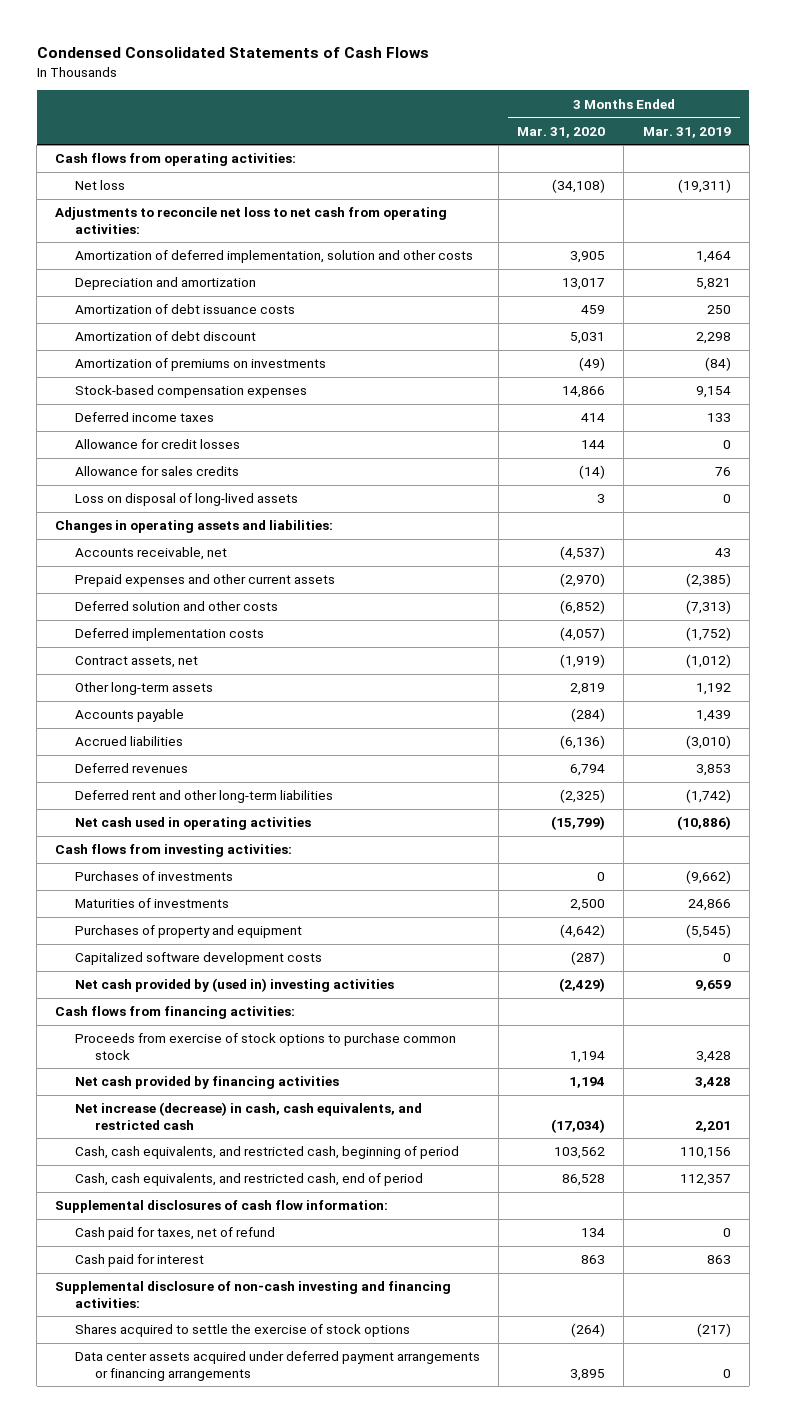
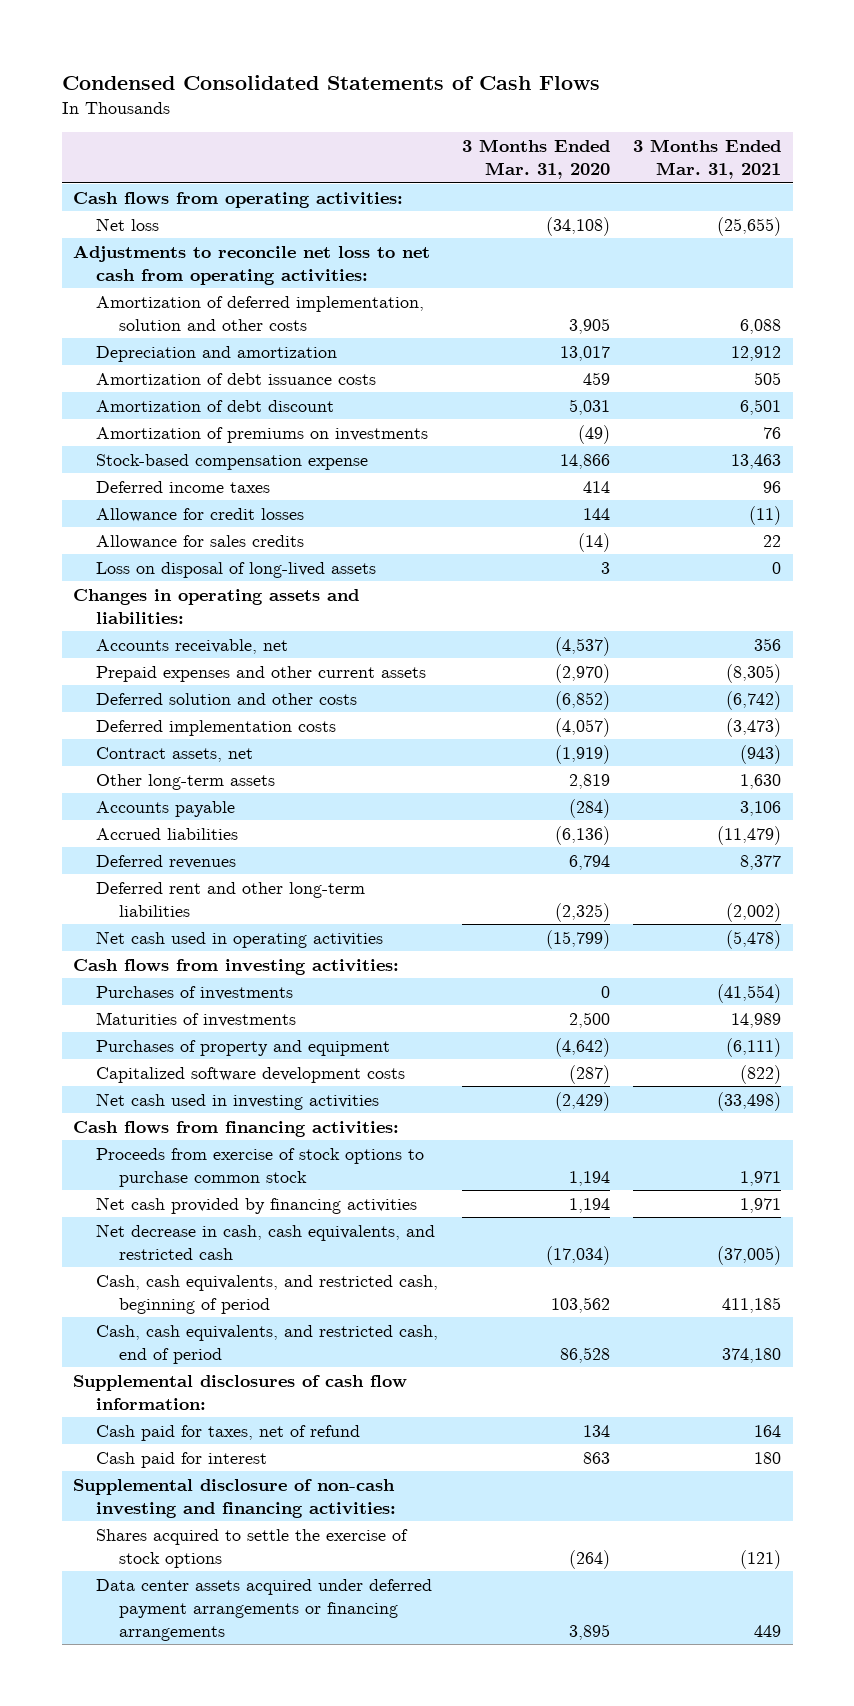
- | 3 Months Ended Mar. 31, 2020 | 3 Months Ended Mar. 31, 2019
+ | 3 Months Ended Mar. 31, 2020 | 3 Months Ended Mar. 31, 2021
- Stock-based compensation expenses | 14,866 | 9,154
+ Stock-based compensation expense | 14,866 | 13,463
- Net cash provided by (used in) investing activities | (2,429) | 9,659
+ Net cash used in investing activities | (2,429) | (33,498)
- Net increase (decrease) in cash, cash equivalents, and restricted cash | (17,034) | 2,201
+ Net decrease in cash, cash equivalents, and restricted cash | (17,034) | (37,005)

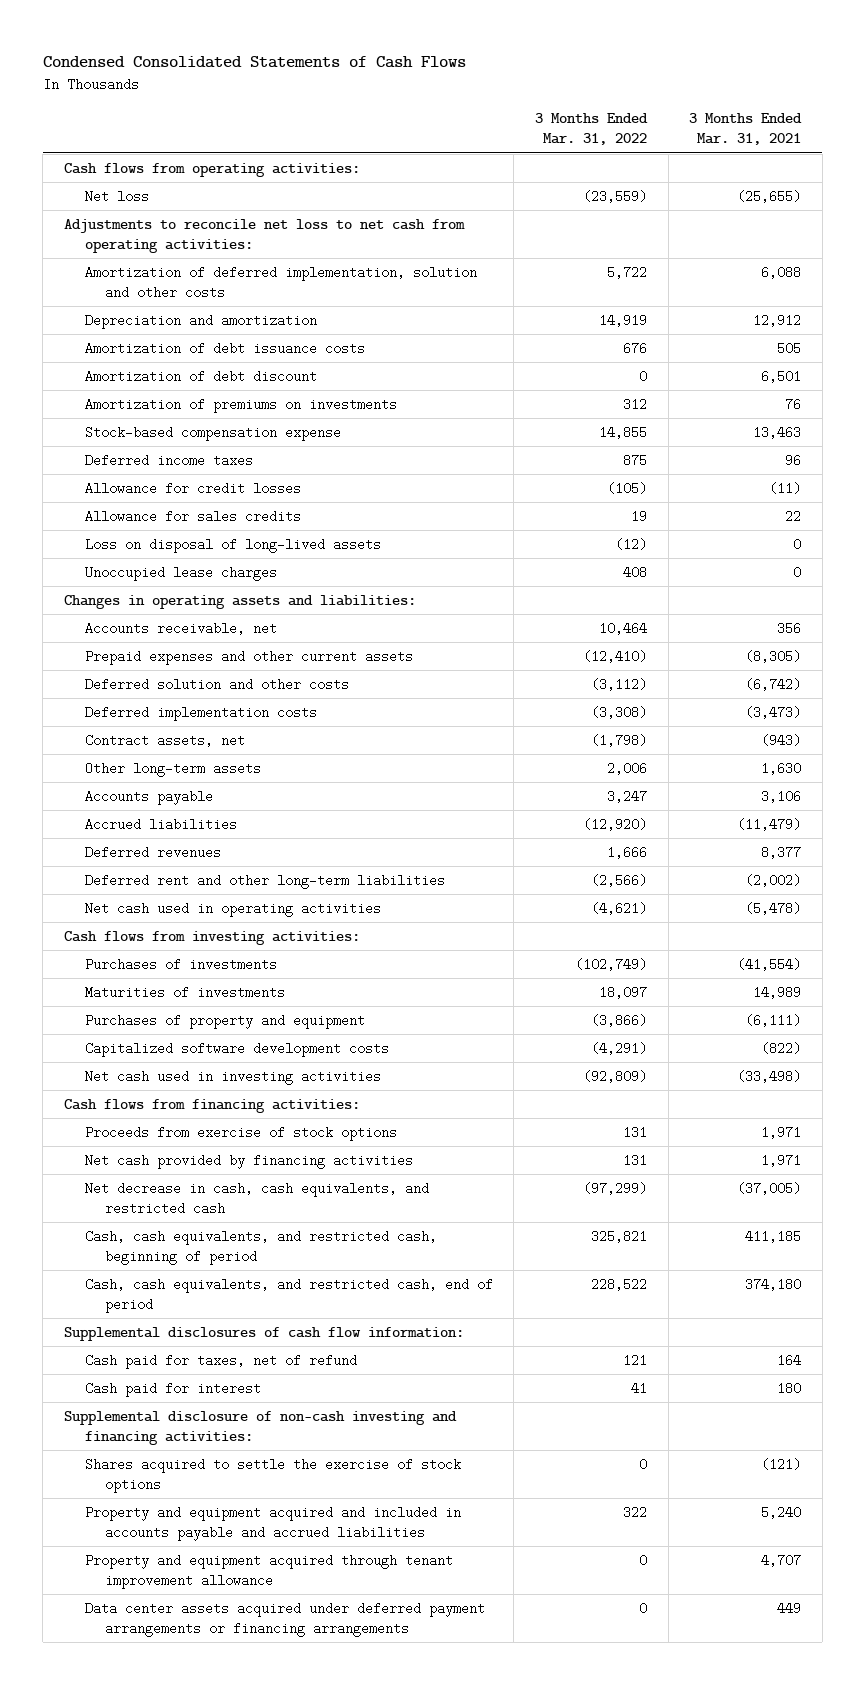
- | 3 Months Ended Mar. 31, 2020 | 3 Months Ended Mar. 31, 2021
+ | 3 Months Ended Mar. 31, 2022 | 3 Months Ended Mar. 31, 2021
+ Unoccupied lease charges | 408 | 0
- Proceeds from exercise of stock options to purchase common stock | 1,194 | 1,971
+ Proceeds from exercise of stock options | 131 | 1,971
+ Property and equipment acquired and included in accounts payable and accrued liabilities | 322 | 5,240
+ Property and equipment acquired through tenant improvement allowance | 0 | 4,707

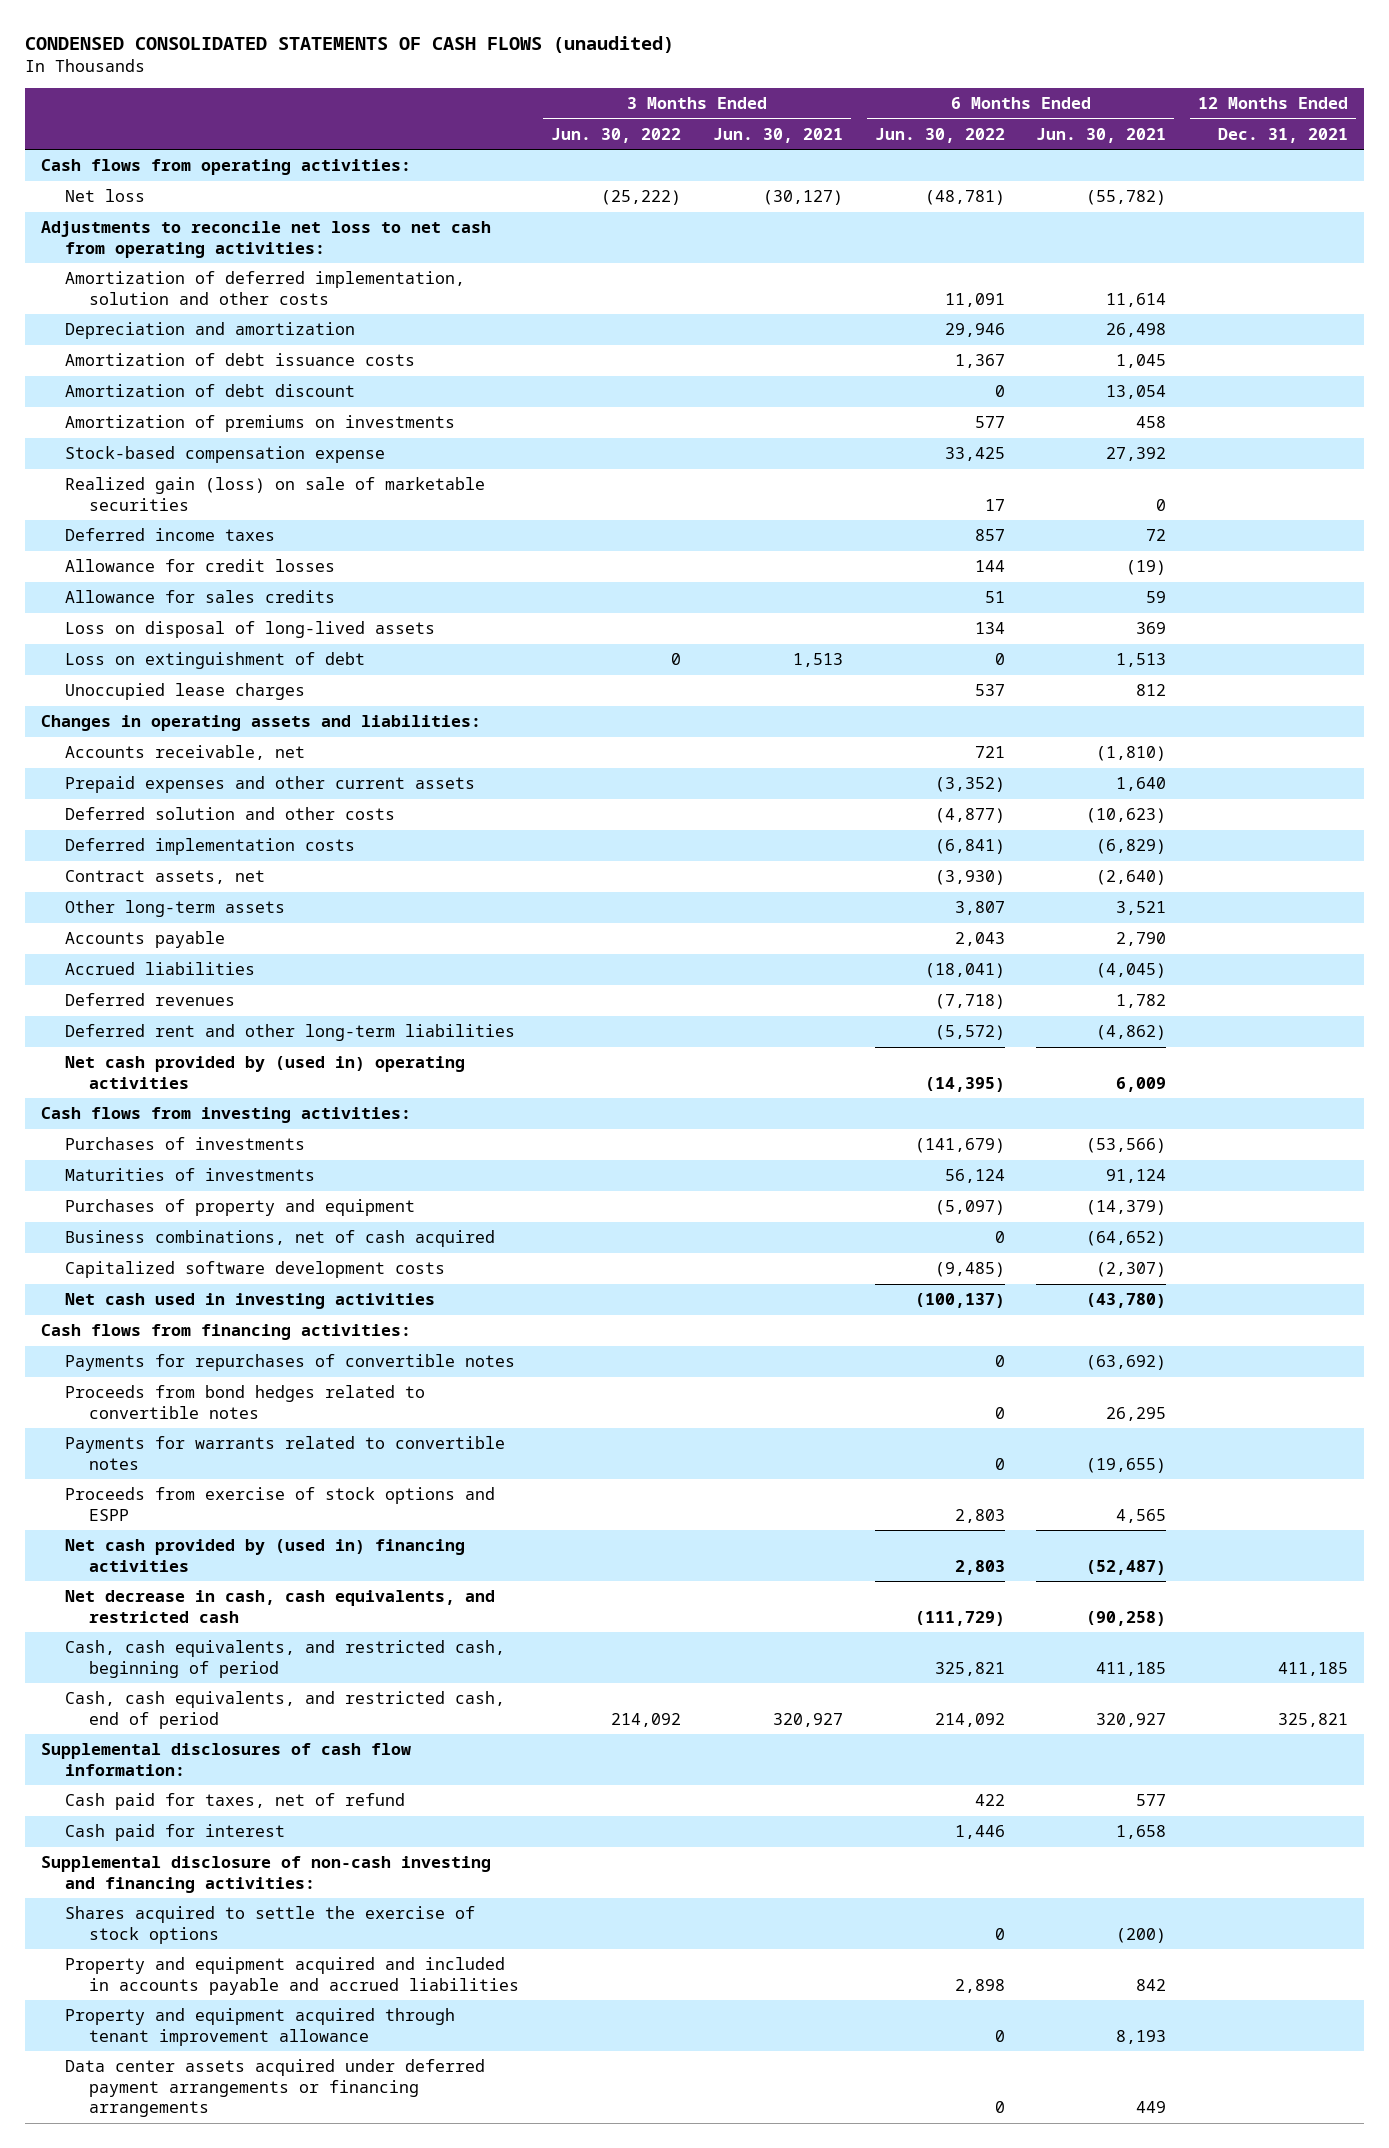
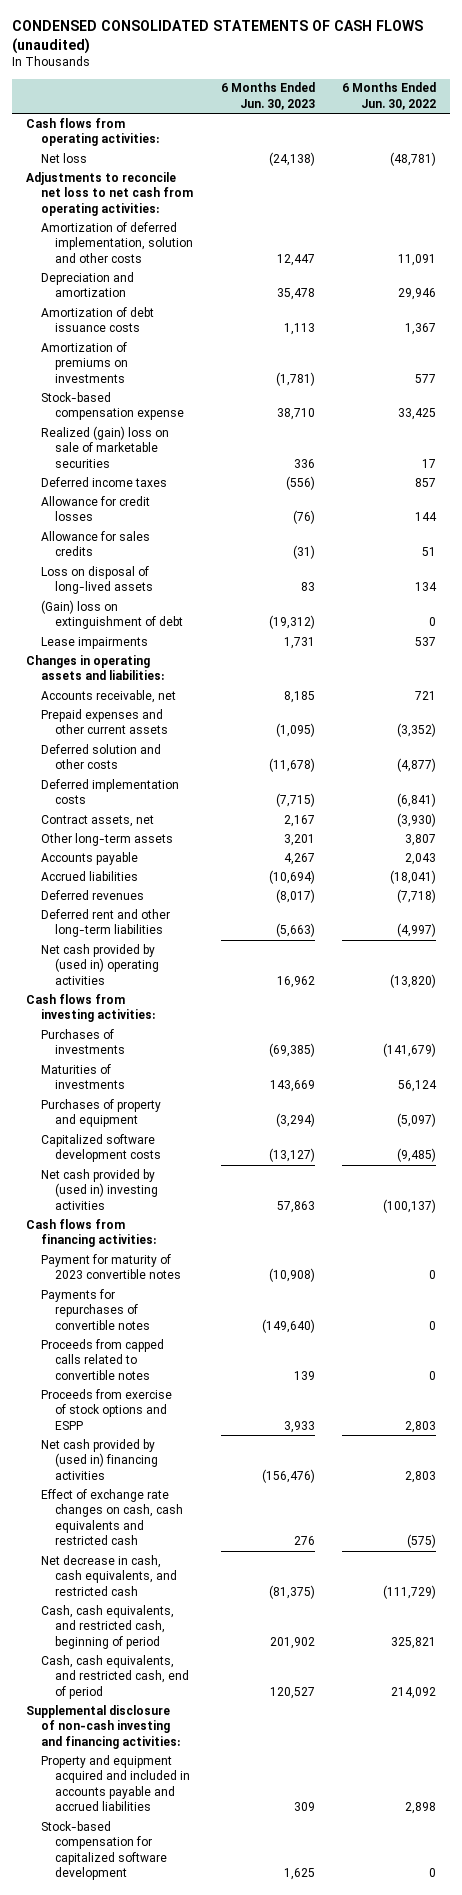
- | 3 Months Ended Jun. 30, 2022 | 3 Months Ended Jun. 30, 2021 | 6 Months Ended Jun. 30, 2022 | 6 Months Ended Jun. 30, 2021 | 12 Months Ended Dec. 31, 2021
+ | 6 Months Ended Jun. 30, 2023 | 6 Months Ended Jun. 30, 2022
- Amortization of debt discount | | | 0 | 13,054 |
- Realized gain (loss) on sale of marketable securities | | | 17 | 0 |
+ Realized (gain) loss on sale of marketable securities | 336 | 17
- Loss on extinguishment of debt | 0 | 1,513 | 0 | 1,513 |
- Unoccupied lease charges | | | 537 | 812 |
+ (Gain) loss on extinguishment of debt | (19,312) | 0
+ Lease impairments | 1,731 | 537
- Deferred rent and other long-term liabilities | | | (5,572) | (4,862) |
- Net cash provided by (used in) operating activities | | | (14,395) | 6,009 |
+ Deferred rent and other long-term liabilities | (5,663) | (4,997)
+ Net cash provided by (used in) operating activities | 16,962 | (13,820)
- Business combinations, net of cash acquired | | | 0 | (64,652) |
- Net cash used in investing activities | | | (100,137) | (43,780) |
+ Net cash provided by (used in) investing activities | 57,863 | (100,137)
+ Payment for maturity of 2023 convertible notes | (10,908) | 0
- Proceeds from bond hedges related to convertible notes | | | 0 | 26,295 |
- Payments for warrants related to convertible notes | | | 0 | (19,655) |
+ Proceeds from capped calls related to convertible notes | 139 | 0
+ Effect of exchange rate changes on cash, cash equivalents and restricted cash | 276 | (575)
- Supplemental disclosures of cash flow information:
- Cash paid for taxes, net of refund | | | 422 | 577 |
- Cash paid for interest | | | 1,446 | 1,658 |
- Shares acquired to settle the exercise of stock options | | | 0 | (200) |
- Property and equipment acquired through tenant improvement allowance | | | 0 | 8,193 |
- Data center assets acquired under deferred payment arrangements or financing arrangements | | | 0 | 449 |
+ Stock-based compensation for capitalized software development | 1,625 | 0

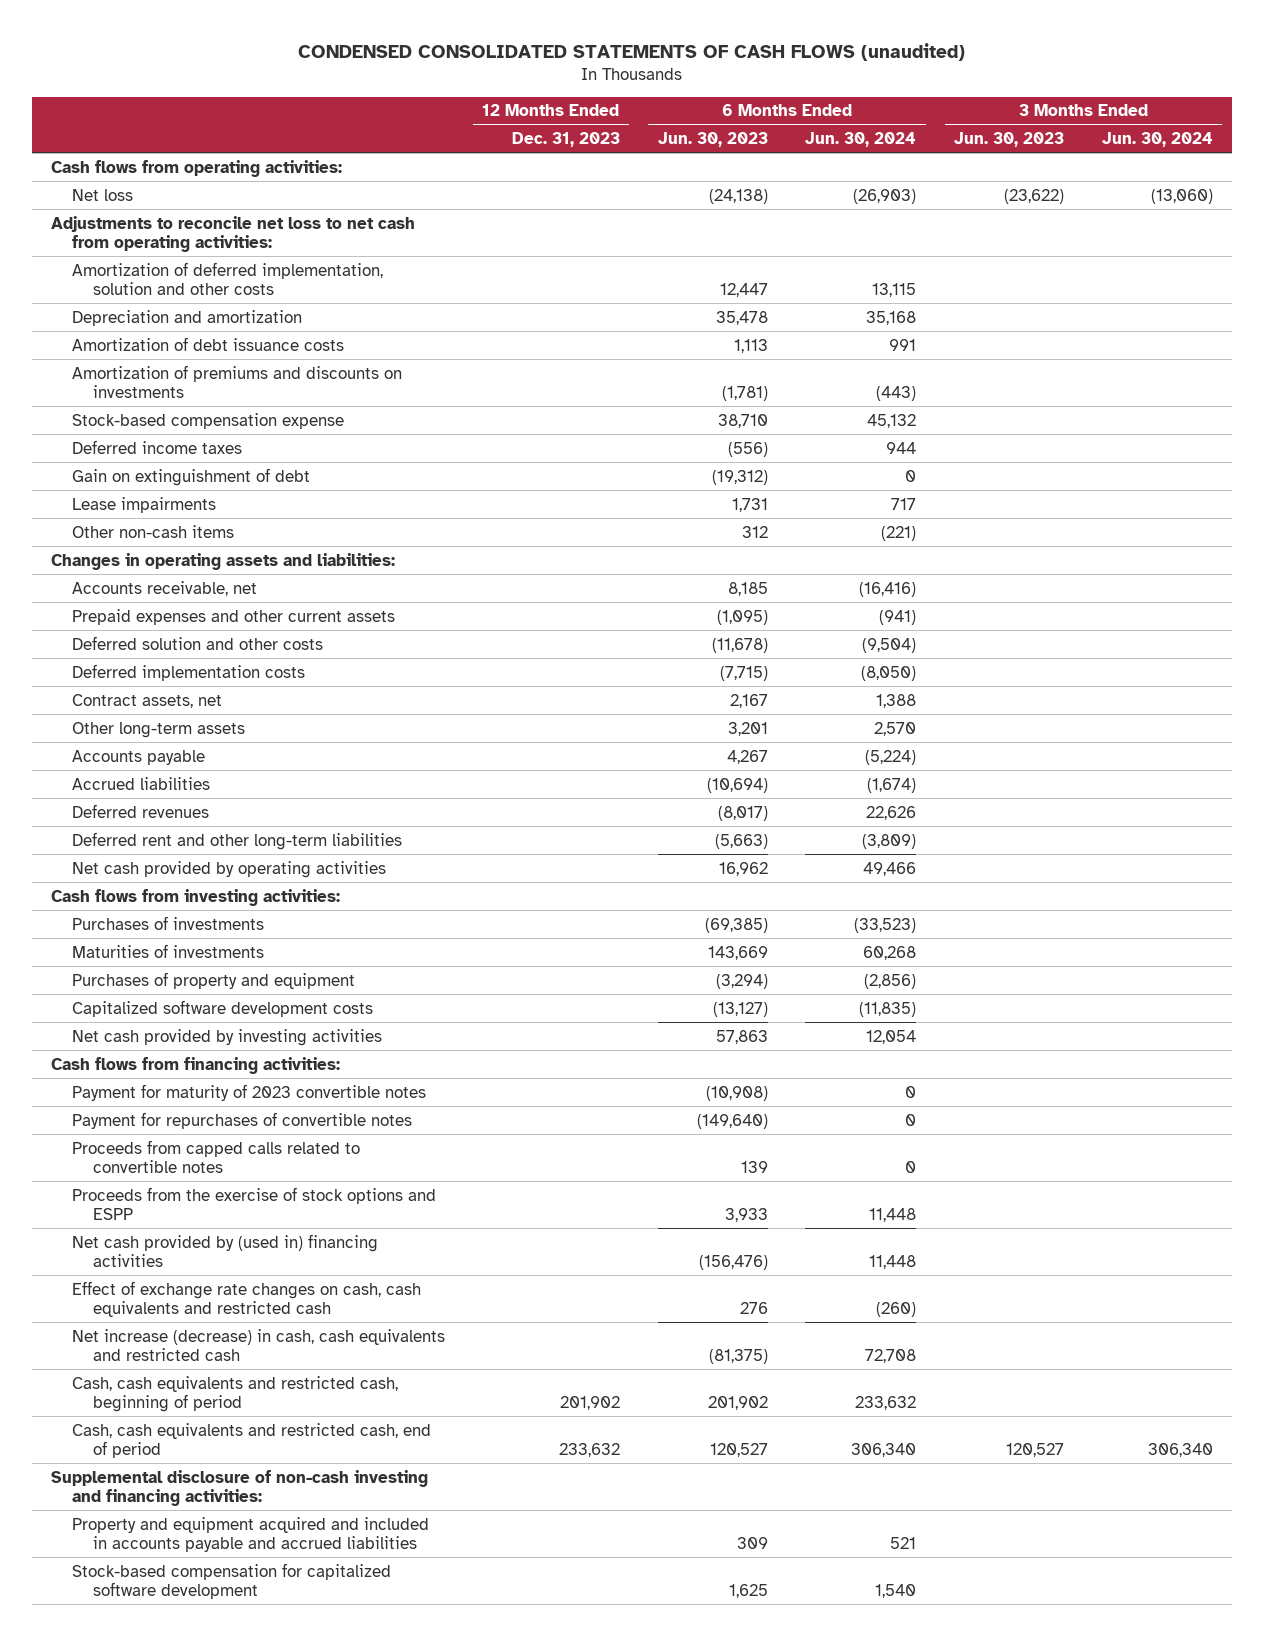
- | 6 Months Ended Jun. 30, 2023 | 6 Months Ended Jun. 30, 2022
+ | 12 Months Ended Dec. 31, 2023 | 6 Months Ended Jun. 30, 2023 | 6 Months Ended Jun. 30, 2024 | 3 Months Ended Jun. 30, 2023 | 3 Months Ended Jun. 30, 2024
- Amortization of premiums on investments | (1,781) | 577
+ Amortization of premiums and discounts on investments | | (1,781) | (443) | |
- Realized (gain) loss on sale of marketable securities | 336 | 17
- Allowance for credit losses | (76) | 144
- Allowance for sales credits | (31) | 51
- Loss on disposal of long-lived assets | 83 | 134
- (Gain) loss on extinguishment of debt | (19,312) | 0
+ Gain on extinguishment of debt | | (19,312) | 0 | |
+ Other non-cash items | | 312 | (221) | |
- Net cash provided by (used in) operating activities | 16,962 | (13,820)
+ Net cash provided by operating activities | | 16,962 | 49,466 | |
- Net cash provided by (used in) investing activities | 57,863 | (100,137)
+ Net cash provided by investing activities | | 57,863 | 12,054 | |
- Payments for repurchases of convertible notes | (149,640) | 0
+ Payment for repurchases of convertible notes | | (149,640) | 0 | |
- Proceeds from exercise of stock options and ESPP | 3,933 | 2,803
+ Proceeds from the exercise of stock options and ESPP | | 3,933 | 11,448 | |
- Net decrease in cash, cash equivalents, and restricted cash | (81,375) | (111,729)
- Cash, cash equivalents, and restricted cash, beginning of period | 201,902 | 325,821
- Cash, cash equivalents, and restricted cash, end of period | 120,527 | 214,092
+ Net increase (decrease) in cash, cash equivalents and restricted cash | | (81,375) | 72,708 | |
+ Cash, cash equivalents and restricted cash, beginning of period | 201,902 | 201,902 | 233,632 | |
+ Cash, cash equivalents and restricted cash, end of period | 233,632 | 120,527 | 306,340 | 120,527 | 306,340

